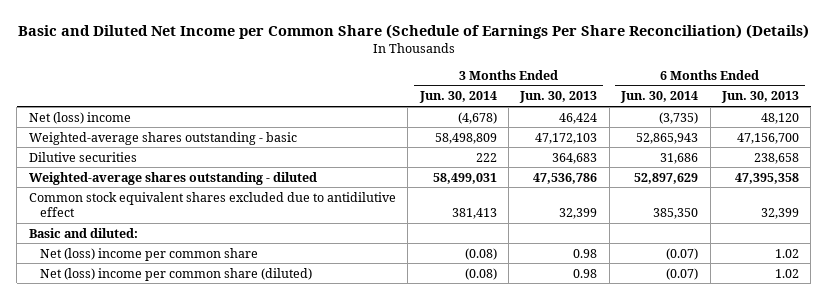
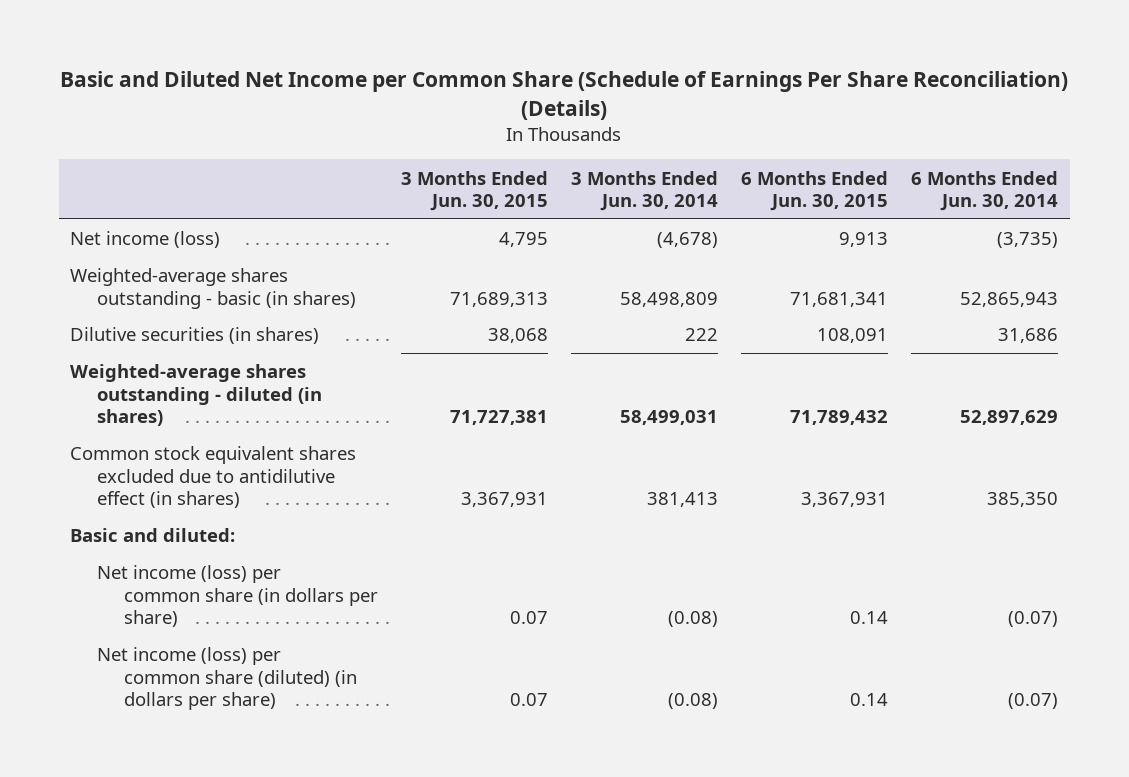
- | 3 Months Ended Jun. 30, 2014 | 3 Months Ended Jun. 30, 2013 | 6 Months Ended Jun. 30, 2014 | 6 Months Ended Jun. 30, 2013
+ | 3 Months Ended Jun. 30, 2015 | 3 Months Ended Jun. 30, 2014 | 6 Months Ended Jun. 30, 2015 | 6 Months Ended Jun. 30, 2014
- Net (loss) income | (4,678) | 46,424 | (3,735) | 48,120
- Weighted-average shares outstanding - basic | 58,498,809 | 47,172,103 | 52,865,943 | 47,156,700
- Dilutive securities | 222 | 364,683 | 31,686 | 238,658
- Weighted-average shares outstanding - diluted | 58,499,031 | 47,536,786 | 52,897,629 | 47,395,358
- Common stock equivalent shares excluded due to antidilutive effect | 381,413 | 32,399 | 385,350 | 32,399
+ Net income (loss) | 4,795 | (4,678) | 9,913 | (3,735)
+ Weighted-average shares outstanding - basic (in shares) | 71,689,313 | 58,498,809 | 71,681,341 | 52,865,943
+ Dilutive securities (in shares) | 38,068 | 222 | 108,091 | 31,686
+ Weighted-average shares outstanding - diluted (in shares) | 71,727,381 | 58,499,031 | 71,789,432 | 52,897,629
+ Common stock equivalent shares excluded due to antidilutive effect (in shares) | 3,367,931 | 381,413 | 3,367,931 | 385,350
- Net (loss) income per common share | (0.08) | 0.98 | (0.07) | 1.02
- Net (loss) income per common share (diluted) | (0.08) | 0.98 | (0.07) | 1.02
+ Net income (loss) per common share (in dollars per share) | 0.07 | (0.08) | 0.14 | (0.07)
+ Net income (loss) per common share (diluted) (in dollars per share) | 0.07 | (0.08) | 0.14 | (0.07)

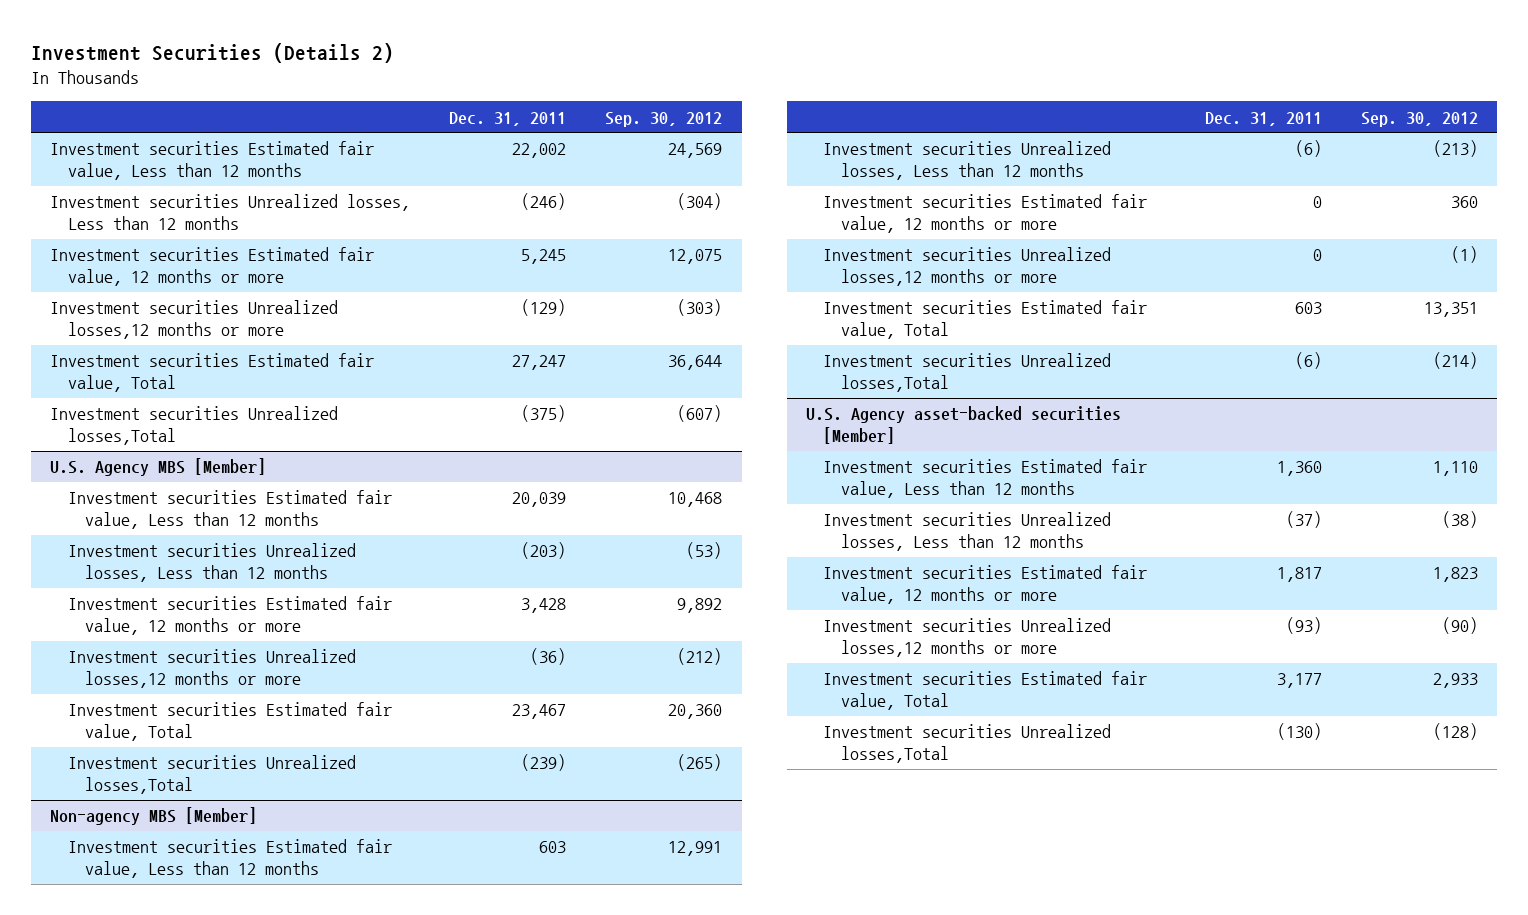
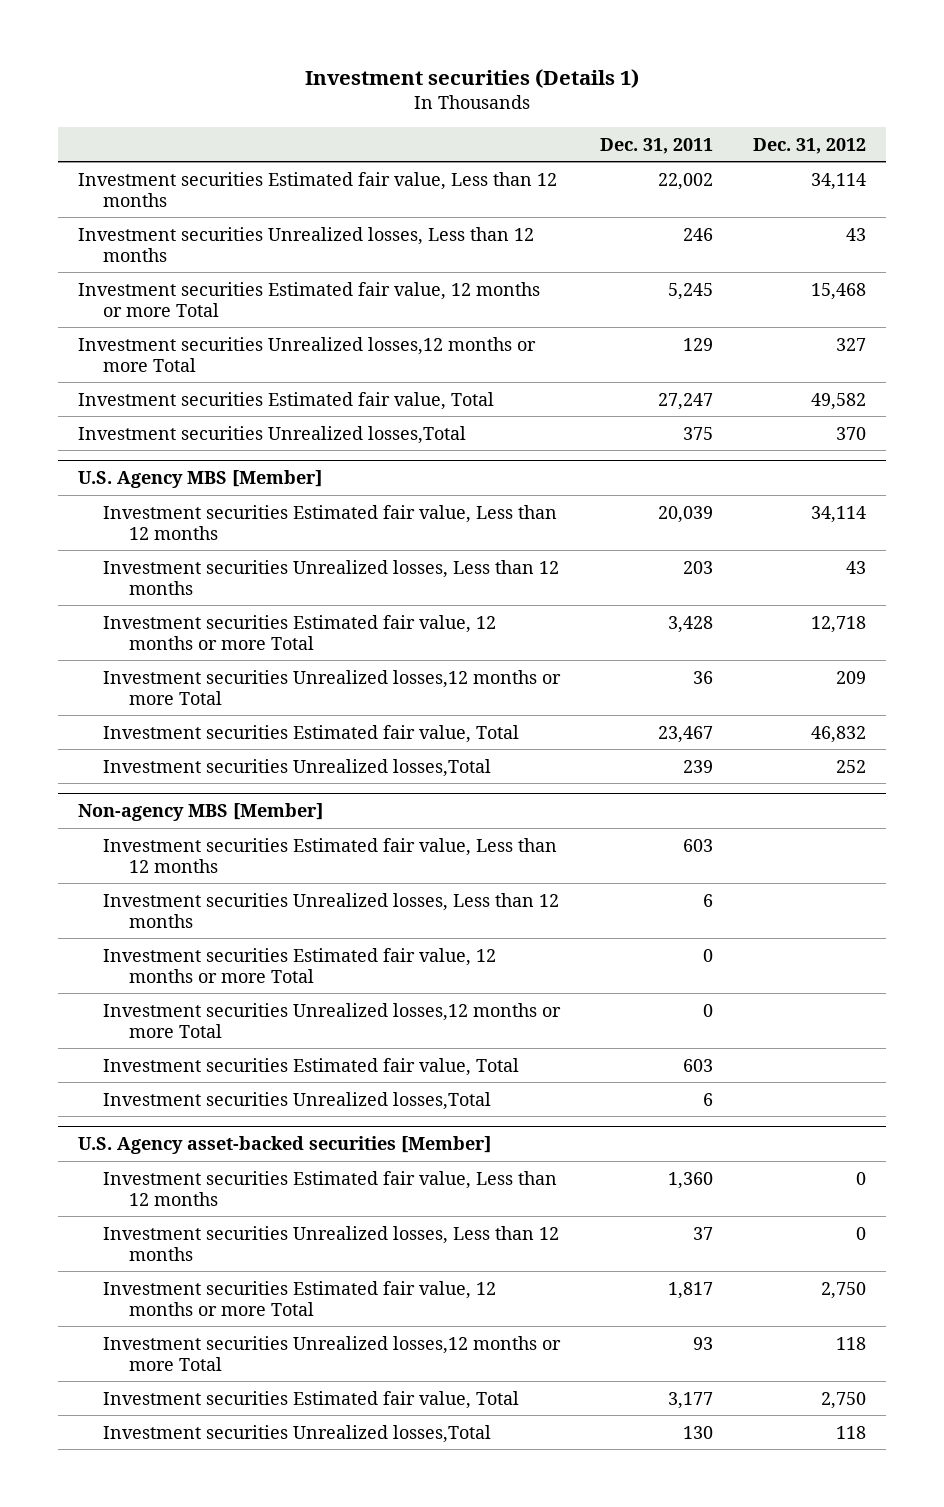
- Investment Securities (Details 2)
+ Investment securities (Details 1)
- | Dec. 31, 2011 | Sep. 30, 2012
+ | Dec. 31, 2011 | Dec. 31, 2012
- Investment securities Unrealized losses, Less than 12 months | (246) | (304)
- Investment securities Estimated fair value, 12 months or more | 5,245 | 12,075
- Investment securities Unrealized losses,12 months or more | (129) | (303)
+ Investment securities Unrealized losses, Less than 12 months | 246 | 43
+ Investment securities Estimated fair value, 12 months or more Total | 5,245 | 15,468
+ Investment securities Unrealized losses,12 months or more Total | 129 | 327
- Investment securities Unrealized losses,Total | (375) | (607)
+ Investment securities Unrealized losses,Total | 375 | 370
@ U.S. Agency MBS [Member]
- Investment securities Unrealized losses, Less than 12 months | (203) | (53)
- Investment securities Estimated fair value, 12 months or more | 3,428 | 9,892
- Investment securities Unrealized losses,12 months or more | (36) | (212)
+ Investment securities Unrealized losses, Less than 12 months | 203 | 43
+ Investment securities Estimated fair value, 12 months or more Total | 3,428 | 12,718
+ Investment securities Unrealized losses,12 months or more Total | 36 | 209
- Investment securities Unrealized losses,Total | (239) | (265)
+ Investment securities Unrealized losses,Total | 239 | 252
@ Non-agency MBS [Member]
- Investment securities Unrealized losses, Less than 12 months | (6) | (213)
- Investment securities Estimated fair value, 12 months or more | 0 | 360
- Investment securities Unrealized losses,12 months or more | 0 | (1)
+ Investment securities Unrealized losses, Less than 12 months | 6 |
+ Investment securities Estimated fair value, 12 months or more Total | 0 |
+ Investment securities Unrealized losses,12 months or more Total | 0 |
- Investment securities Unrealized losses,Total | (6) | (214)
+ Investment securities Unrealized losses,Total | 6 |
@ U.S. Agency asset-backed securities [Member]
- Investment securities Unrealized losses, Less than 12 months | (37) | (38)
- Investment securities Estimated fair value, 12 months or more | 1,817 | 1,823
- Investment securities Unrealized losses,12 months or more | (93) | (90)
+ Investment securities Unrealized losses, Less than 12 months | 37 | 0
+ Investment securities Estimated fair value, 12 months or more Total | 1,817 | 2,750
+ Investment securities Unrealized losses,12 months or more Total | 93 | 118
- Investment securities Unrealized losses,Total | (130) | (128)
+ Investment securities Unrealized losses,Total | 130 | 118

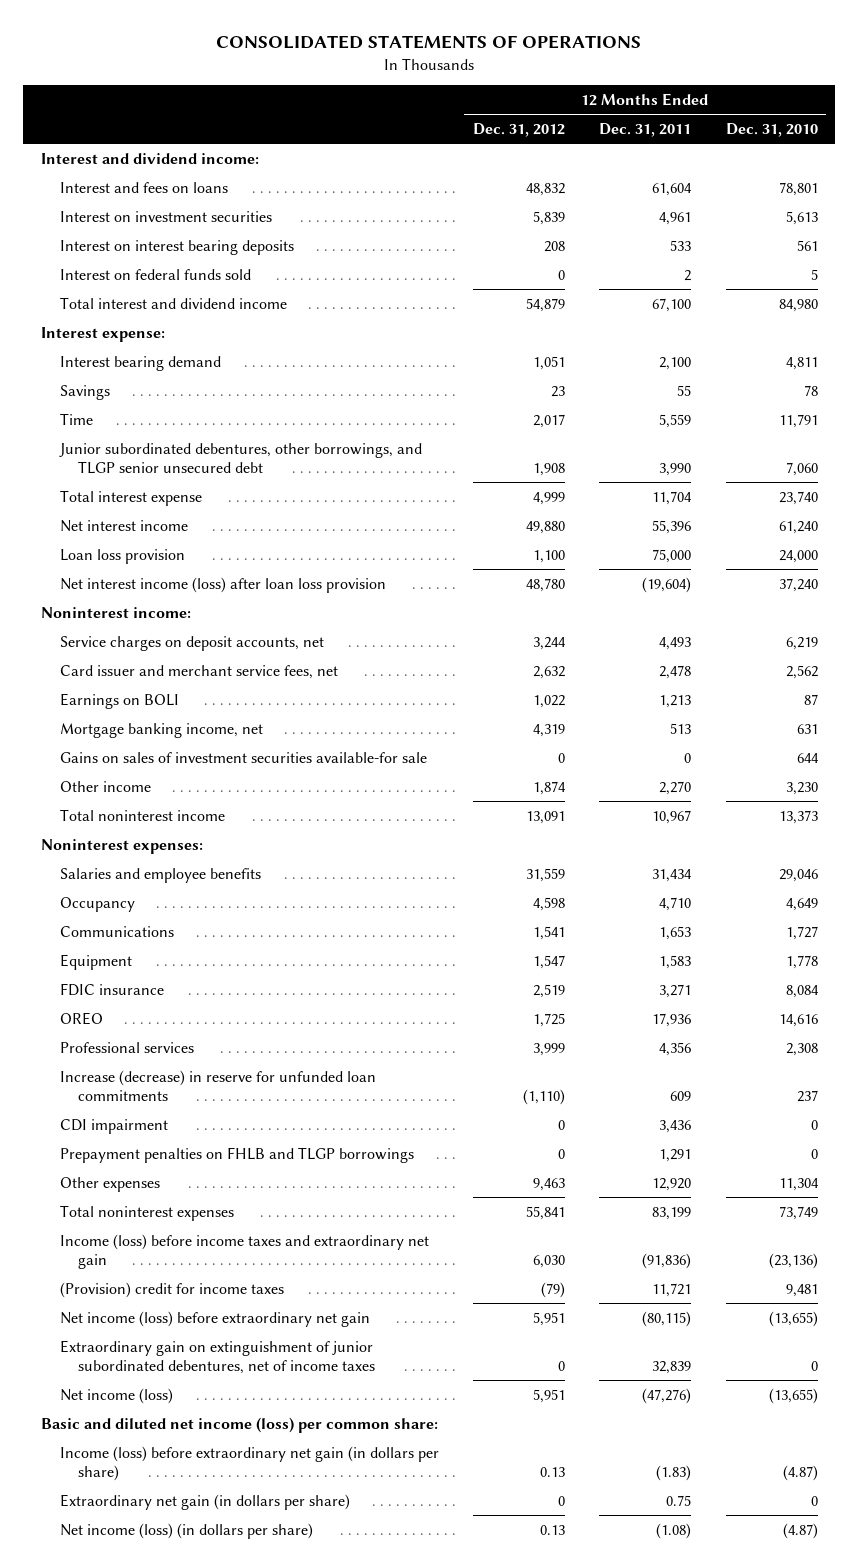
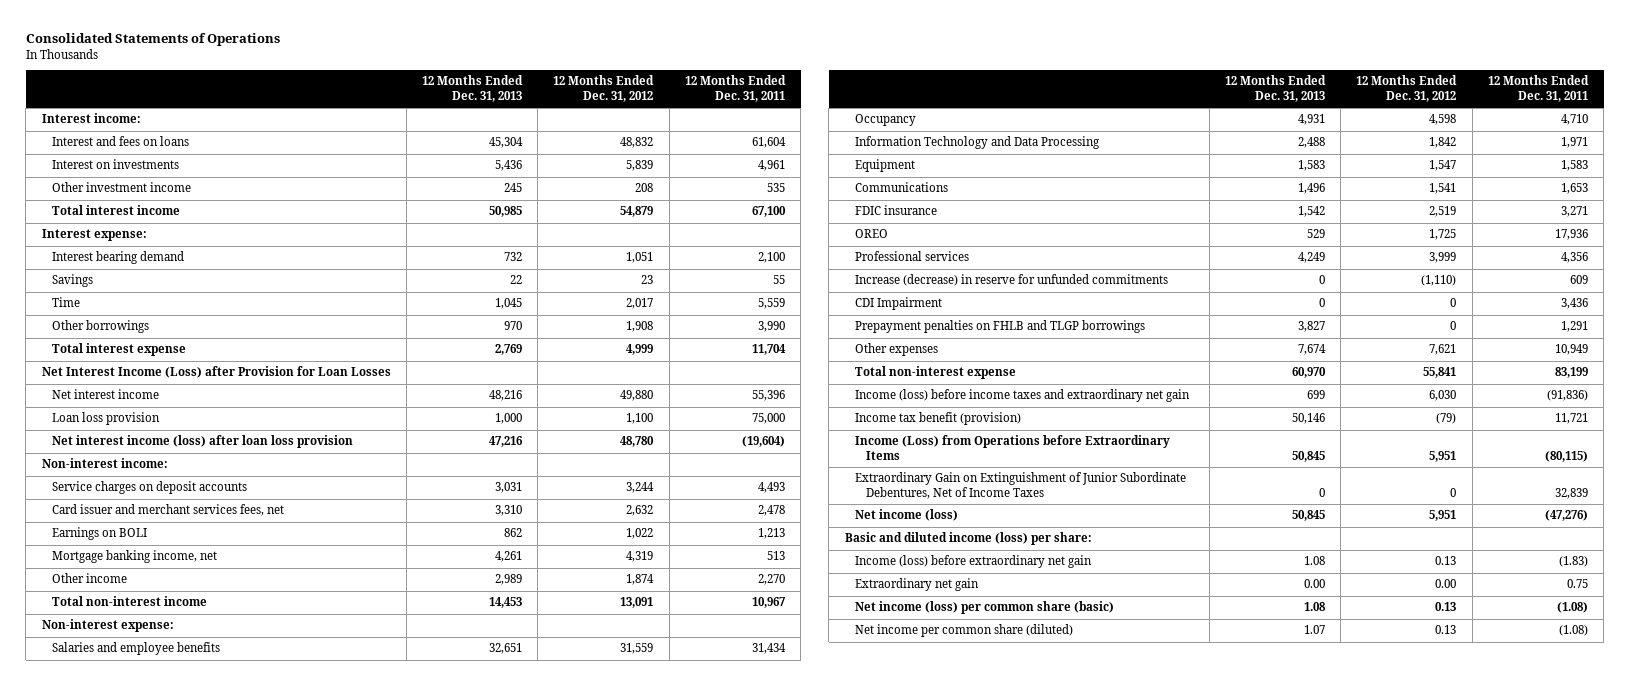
- CONSOLIDATED STATEMENTS OF OPERATIONS
+ Consolidated Statements of Operations
- | 12 Months Ended Dec. 31, 2012 | 12 Months Ended Dec. 31, 2011 | 12 Months Ended Dec. 31, 2010
+ | 12 Months Ended Dec. 31, 2013 | 12 Months Ended Dec. 31, 2012 | 12 Months Ended Dec. 31, 2011
- Interest and dividend income:
+ Interest income:
- Interest on investment securities | 5,839 | 4,961 | 5,613
- Interest on interest bearing deposits | 208 | 533 | 561
- Interest on federal funds sold | 0 | 2 | 5
- Total interest and dividend income | 54,879 | 67,100 | 84,980
+ Interest on investments | 5,436 | 5,839 | 4,961
+ Other investment income | 245 | 208 | 535
+ Total interest income | 50,985 | 54,879 | 67,100
- Junior subordinated debentures, other borrowings, and TLGP senior unsecured debt | 1,908 | 3,990 | 7,060
+ Other borrowings | 970 | 1,908 | 3,990
+ Net Interest Income (Loss) after Provision for Loan Losses
- Noninterest income:
- Service charges on deposit accounts, net | 3,244 | 4,493 | 6,219
- Card issuer and merchant service fees, net | 2,632 | 2,478 | 2,562
+ Non-interest income:
+ Service charges on deposit accounts | 3,031 | 3,244 | 4,493
+ Card issuer and merchant services fees, net | 3,310 | 2,632 | 2,478
- Gains on sales of investment securities available-for sale | 0 | 0 | 644
- Total noninterest income | 13,091 | 10,967 | 13,373
- Noninterest expenses:
+ Total non-interest income | 14,453 | 13,091 | 10,967
+ Non-interest expense:
+ Information Technology and Data Processing | 2,488 | 1,842 | 1,971
moved down: Communications | 1,496 | 1,541 | 1,653
- Increase (decrease) in reserve for unfunded loan commitments | (1,110) | 609 | 237
- CDI impairment | 0 | 3,436 | 0
+ Increase (decrease) in reserve for unfunded commitments | 0 | (1,110) | 609
+ CDI Impairment | 0 | 0 | 3,436
- Other expenses | 9,463 | 12,920 | 11,304
- Total noninterest expenses | 55,841 | 83,199 | 73,749
+ Other expenses | 7,674 | 7,621 | 10,949
+ Total non-interest expense | 60,970 | 55,841 | 83,199
- (Provision) credit for income taxes | (79) | 11,721 | 9,481
- Net income (loss) before extraordinary net gain | 5,951 | (80,115) | (13,655)
- Extraordinary gain on extinguishment of junior subordinated debentures, net of income taxes | 0 | 32,839 | 0
+ Income tax benefit (provision) | 50,146 | (79) | 11,721
+ Income (Loss) from Operations before Extraordinary Items | 50,845 | 5,951 | (80,115)
+ Extraordinary Gain on Extinguishment of Junior Subordinate Debentures, Net of Income Taxes | 0 | 0 | 32,839
- Basic and diluted net income (loss) per common share:
- Income (loss) before extraordinary net gain (in dollars per share) | 0.13 | (1.83) | (4.87)
- Extraordinary net gain (in dollars per share) | 0 | 0.75 | 0
- Net income (loss) (in dollars per share) | 0.13 | (1.08) | (4.87)
+ Basic and diluted income (loss) per share:
+ Income (loss) before extraordinary net gain | 1.08 | 0.13 | (1.83)
+ Extraordinary net gain | 0.00 | 0.00 | 0.75
+ Net income (loss) per common share (basic) | 1.08 | 0.13 | (1.08)
+ Net income per common share (diluted) | 1.07 | 0.13 | (1.08)

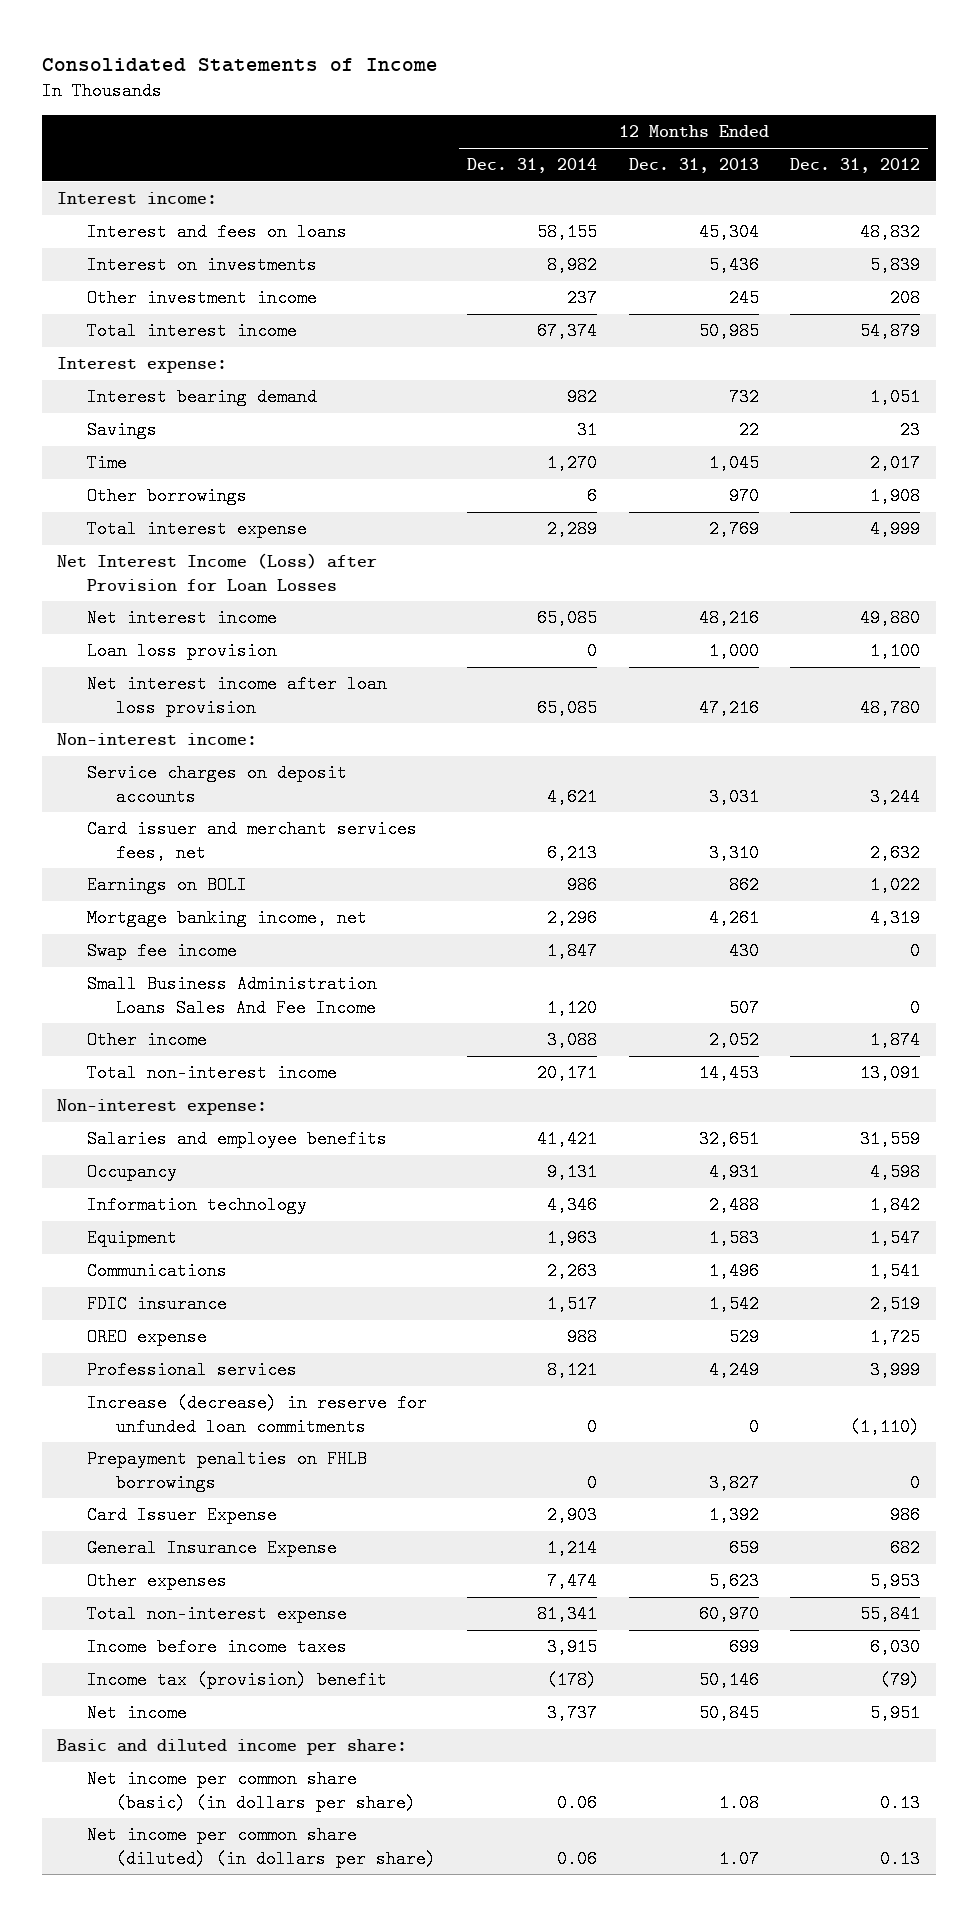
- Consolidated Statements of Operations
+ Consolidated Statements of Income
- | 12 Months Ended Dec. 31, 2013 | 12 Months Ended Dec. 31, 2012 | 12 Months Ended Dec. 31, 2011
+ | 12 Months Ended Dec. 31, 2014 | 12 Months Ended Dec. 31, 2013 | 12 Months Ended Dec. 31, 2012
- Net interest income (loss) after loan loss provision | 47,216 | 48,780 | (19,604)
+ Net interest income after loan loss provision | 65,085 | 47,216 | 48,780
- Other income | 2,989 | 1,874 | 2,270
+ Swap fee income | 1,847 | 430 | 0
+ Small Business Administration Loans Sales And Fee Income | 1,120 | 507 | 0
+ Other income | 3,088 | 2,052 | 1,874
- Information Technology and Data Processing | 2,488 | 1,842 | 1,971
+ Information technology | 4,346 | 2,488 | 1,842
- OREO | 529 | 1,725 | 17,936
+ OREO expense | 988 | 529 | 1,725
- Increase (decrease) in reserve for unfunded commitments | 0 | (1,110) | 609
- CDI Impairment | 0 | 0 | 3,436
- Prepayment penalties on FHLB and TLGP borrowings | 3,827 | 0 | 1,291
- Other expenses | 7,674 | 7,621 | 10,949
+ Increase (decrease) in reserve for unfunded loan commitments | 0 | 0 | (1,110)
+ Prepayment penalties on FHLB borrowings | 0 | 3,827 | 0
+ Card Issuer Expense | 2,903 | 1,392 | 986
+ General Insurance Expense | 1,214 | 659 | 682
+ Other expenses | 7,474 | 5,623 | 5,953
- Income (loss) before income taxes and extraordinary net gain | 699 | 6,030 | (91,836)
- Income tax benefit (provision) | 50,146 | (79) | 11,721
- Income (Loss) from Operations before Extraordinary Items | 50,845 | 5,951 | (80,115)
- Extraordinary Gain on Extinguishment of Junior Subordinate Debentures, Net of Income Taxes | 0 | 0 | 32,839
- Net income (loss) | 50,845 | 5,951 | (47,276)
- Basic and diluted income (loss) per share:
- Income (loss) before extraordinary net gain | 1.08 | 0.13 | (1.83)
- Extraordinary net gain | 0.00 | 0.00 | 0.75
- Net income (loss) per common share (basic) | 1.08 | 0.13 | (1.08)
- Net income per common share (diluted) | 1.07 | 0.13 | (1.08)
+ Income before income taxes | 3,915 | 699 | 6,030
+ Income tax (provision) benefit | (178) | 50,146 | (79)
+ Net income | 3,737 | 50,845 | 5,951
+ Basic and diluted income per share:
+ Net income per common share (basic) (in dollars per share) | 0.06 | 1.08 | 0.13
+ Net income per common share (diluted) (in dollars per share) | 0.06 | 1.07 | 0.13

